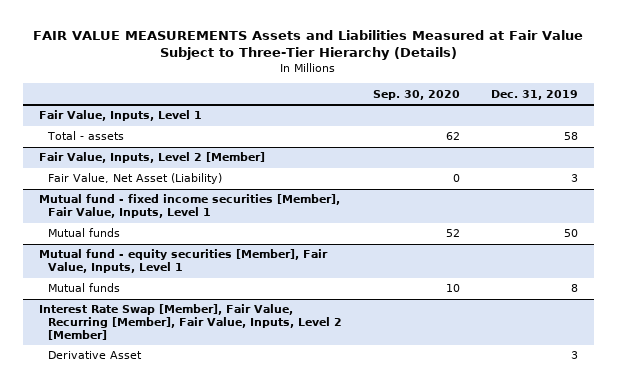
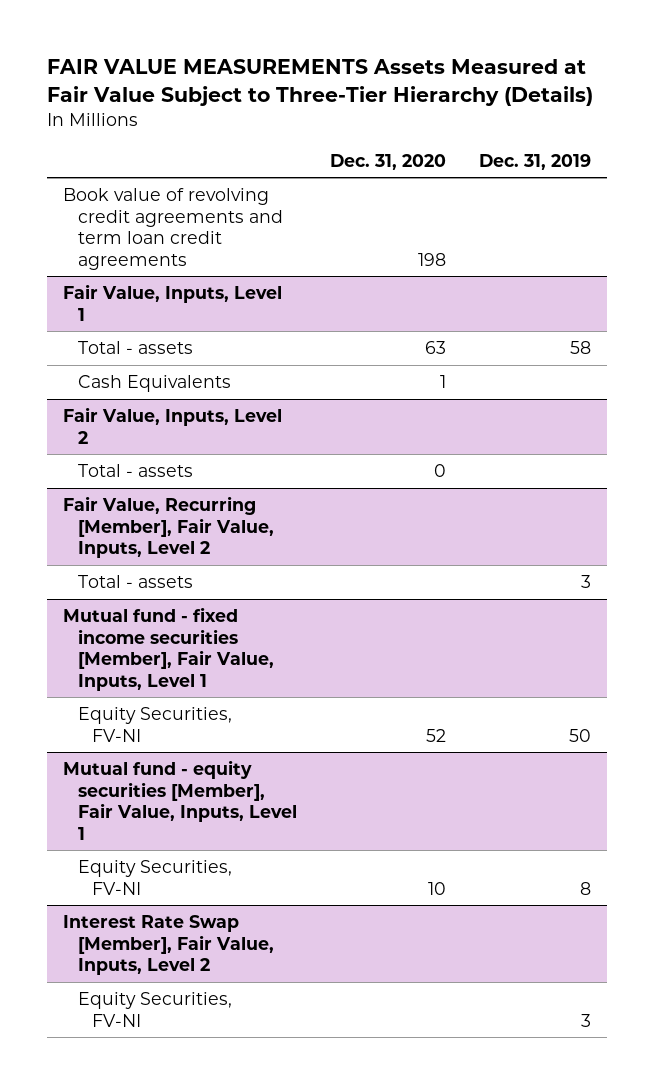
- FAIR VALUE MEASUREMENTS Assets and Liabilities Measured at Fair Value Subject to Three-Tier Hierarchy (Details)
+ FAIR VALUE MEASUREMENTS Assets Measured at Fair Value Subject to Three-Tier Hierarchy (Details)
- | Sep. 30, 2020 | Dec. 31, 2019
+ | Dec. 31, 2020 | Dec. 31, 2019
+ Book value of revolving credit agreements and term loan credit agreements | 198 |
- Fair Value, Inputs, Level 2 [Member]
- Fair Value, Net Asset (Liability) | 0 | 3
@ Fair Value, Inputs, Level 1
+ Cash Equivalents | 1 |
+ Fair Value, Inputs, Level 2
+ Total - assets | 0 |
+ Fair Value, Recurring [Member], Fair Value, Inputs, Level 2
+ Total - assets | | 3
@ Mutual fund - fixed income securities [Member], Fair Value, Inputs, Level 1
- Mutual funds | 52 | 50
+ Equity Securities, FV-NI | 52 | 50
@ Mutual fund - equity securities [Member], Fair Value, Inputs, Level 1
- Mutual funds | 10 | 8
- Interest Rate Swap [Member], Fair Value, Recurring [Member], Fair Value, Inputs, Level 2 [Member]
- Derivative Asset | | 3
@ Mutual fund - equity securities [Member], Fair Value, Inputs, Level 1
+ Equity Securities, FV-NI | 10 | 8
+ Interest Rate Swap [Member], Fair Value, Inputs, Level 2
+ Equity Securities, FV-NI | | 3

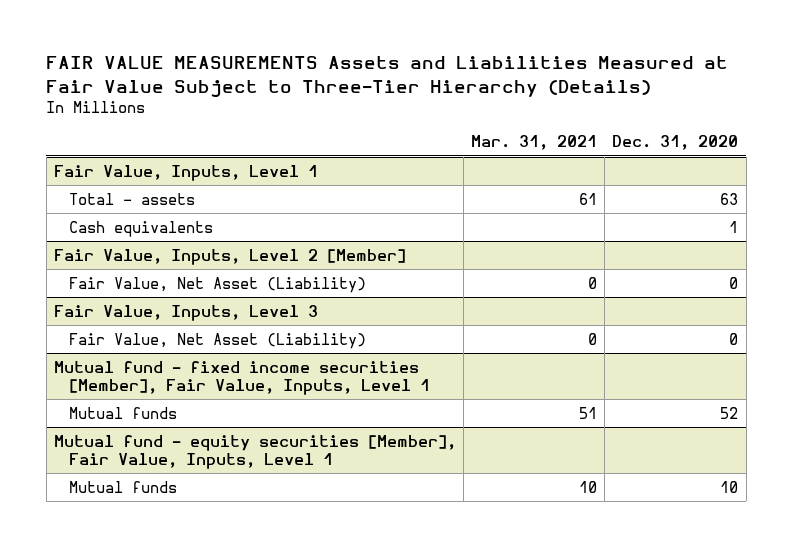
- FAIR VALUE MEASUREMENTS Assets Measured at Fair Value Subject to Three-Tier Hierarchy (Details)
+ FAIR VALUE MEASUREMENTS Assets and Liabilities Measured at Fair Value Subject to Three-Tier Hierarchy (Details)
- | Dec. 31, 2020 | Dec. 31, 2019
+ | Mar. 31, 2021 | Dec. 31, 2020
- Book value of revolving credit agreements and term loan credit agreements | 198 |
@ Fair Value, Inputs, Level 1
- Cash Equivalents | 1 |
- Fair Value, Inputs, Level 2
- Total - assets | 0 |
- Fair Value, Recurring [Member], Fair Value, Inputs, Level 2
- Total - assets | | 3
@ Fair Value, Inputs, Level 1
+ Cash equivalents | | 1
+ Fair Value, Inputs, Level 2 [Member]
+ Fair Value, Net Asset (Liability) | 0 | 0
+ Fair Value, Inputs, Level 3
+ Fair Value, Net Asset (Liability) | 0 | 0
@ Mutual fund - fixed income securities [Member], Fair Value, Inputs, Level 1
- Equity Securities, FV-NI | 52 | 50
+ Mutual funds | 51 | 52
@ Mutual fund - equity securities [Member], Fair Value, Inputs, Level 1
- Equity Securities, FV-NI | 10 | 8
- Interest Rate Swap [Member], Fair Value, Inputs, Level 2
- Equity Securities, FV-NI | | 3
@ Mutual fund - equity securities [Member], Fair Value, Inputs, Level 1
+ Mutual funds | 10 | 10

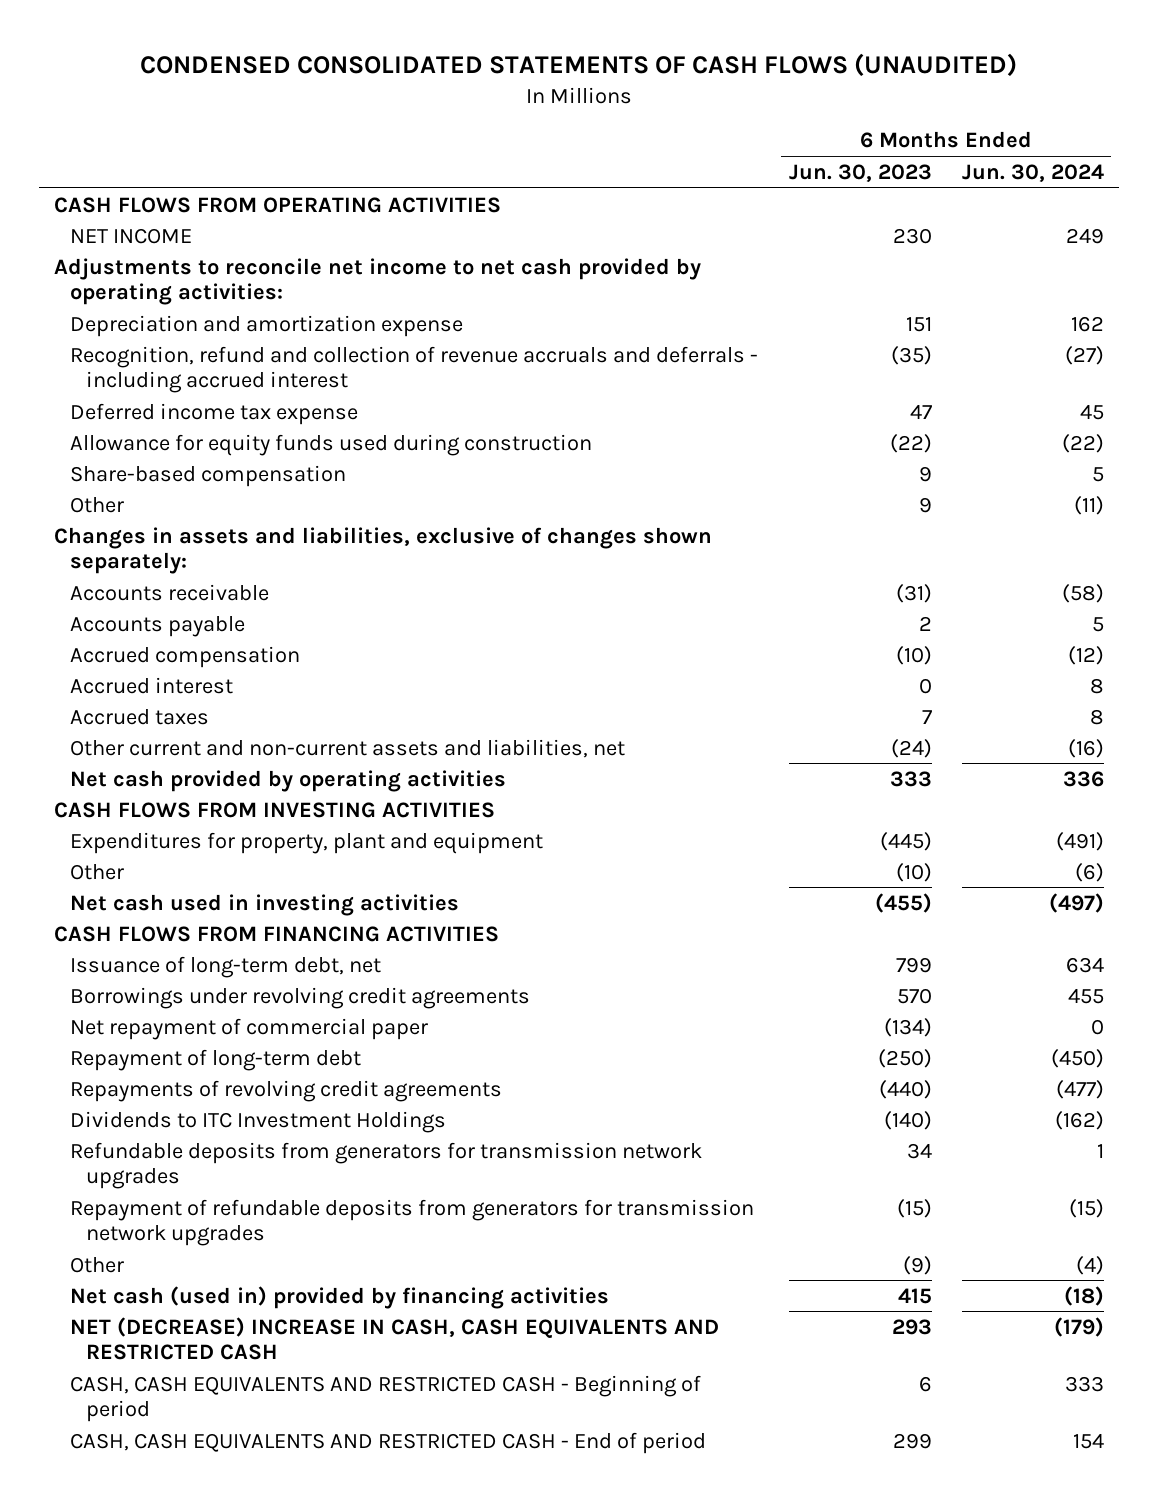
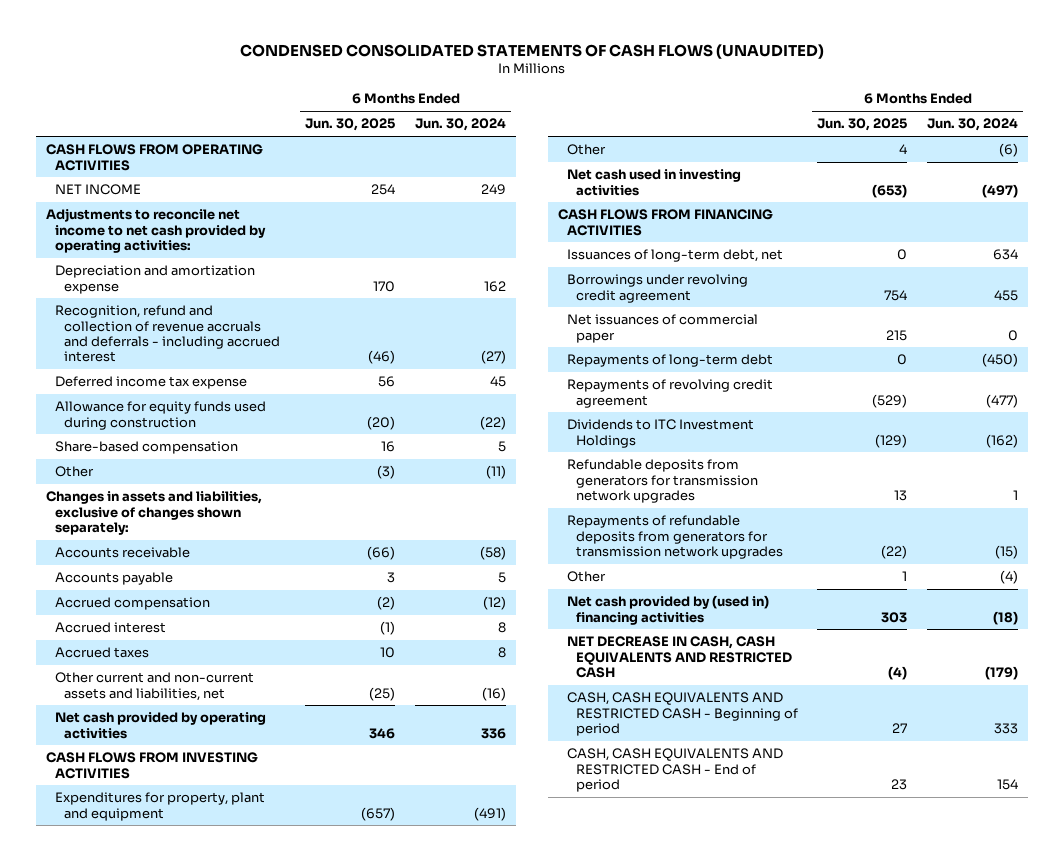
- | 6 Months Ended Jun. 30, 2023 | 6 Months Ended Jun. 30, 2024
+ | 6 Months Ended Jun. 30, 2025 | 6 Months Ended Jun. 30, 2024
- Issuance of long-term debt, net | 799 | 634
- Borrowings under revolving credit agreements | 570 | 455
- Net repayment of commercial paper | (134) | 0
- Repayment of long-term debt | (250) | (450)
- Repayments of revolving credit agreements | (440) | (477)
+ Issuances of long-term debt, net | 0 | 634
+ Borrowings under revolving credit agreement | 754 | 455
+ Net issuances of commercial paper | 215 | 0
+ Repayments of long-term debt | 0 | (450)
+ Repayments of revolving credit agreement | (529) | (477)
- Repayment of refundable deposits from generators for transmission network upgrades | (15) | (15)
+ Repayments of refundable deposits from generators for transmission network upgrades | (22) | (15)
- Net cash (used in) provided by financing activities | 415 | (18)
- NET (DECREASE) INCREASE IN CASH, CASH EQUIVALENTS AND RESTRICTED CASH | 293 | (179)
+ Net cash provided by (used in) financing activities | 303 | (18)
+ NET DECREASE IN CASH, CASH EQUIVALENTS AND RESTRICTED CASH | (4) | (179)

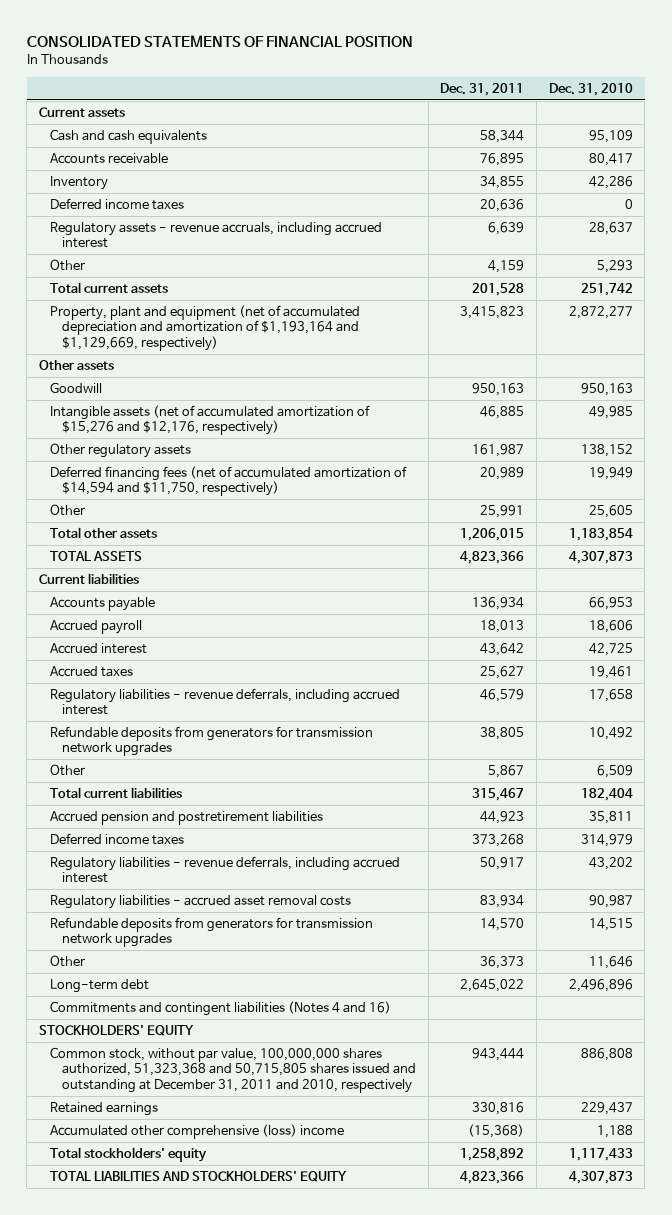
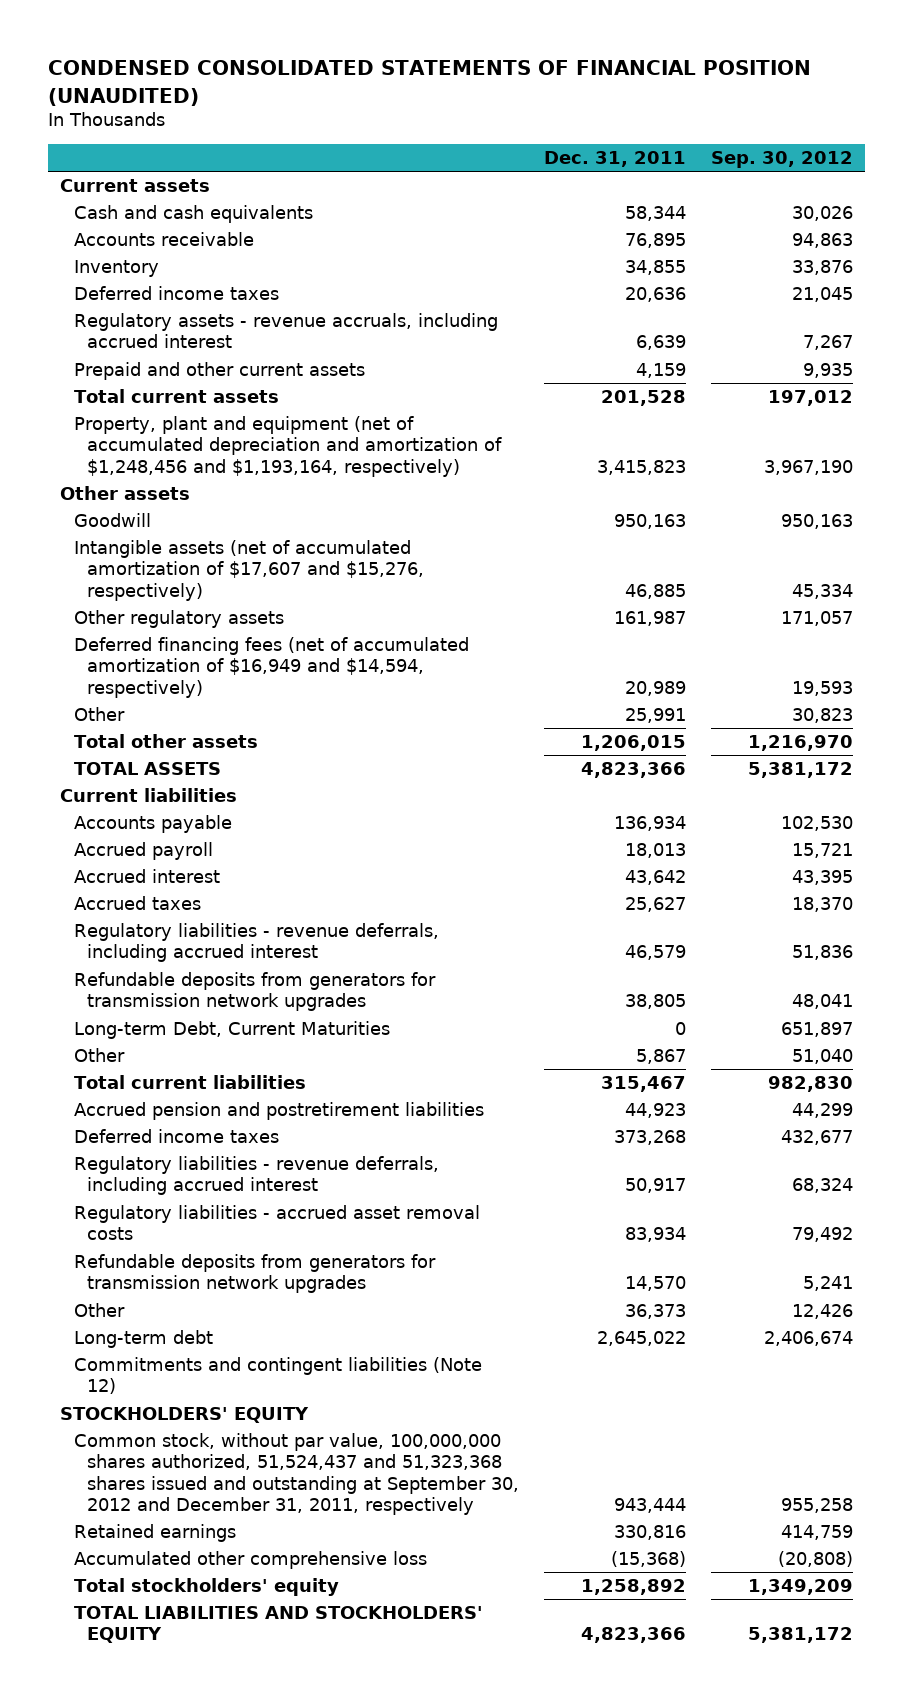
- CONSOLIDATED STATEMENTS OF FINANCIAL POSITION
+ CONDENSED CONSOLIDATED STATEMENTS OF FINANCIAL POSITION (UNAUDITED)
- | Dec. 31, 2011 | Dec. 31, 2010
+ | Dec. 31, 2011 | Sep. 30, 2012
- Other | 4,159 | 5,293
+ Prepaid and other current assets | 4,159 | 9,935
- Property, plant and equipment (net of accumulated depreciation and amortization of $1,193,164 and $1,129,669, respectively) | 3,415,823 | 2,872,277
+ Property, plant and equipment (net of accumulated depreciation and amortization of $1,248,456 and $1,193,164, respectively) | 3,415,823 | 3,967,190
- Intangible assets (net of accumulated amortization of $15,276 and $12,176, respectively) | 46,885 | 49,985
+ Intangible assets (net of accumulated amortization of $17,607 and $15,276, respectively) | 46,885 | 45,334
- Deferred financing fees (net of accumulated amortization of $14,594 and $11,750, respectively) | 20,989 | 19,949
+ Deferred financing fees (net of accumulated amortization of $16,949 and $14,594, respectively) | 20,989 | 19,593
+ Long-term Debt, Current Maturities | 0 | 651,897
- Commitments and contingent liabilities (Notes 4 and 16)
+ Commitments and contingent liabilities (Note 12)
- Common stock, without par value, 100,000,000 shares authorized, 51,323,368 and 50,715,805 shares issued and outstanding at December 31, 2011 and 2010, respectively | 943,444 | 886,808
+ Common stock, without par value, 100,000,000 shares authorized, 51,524,437 and 51,323,368 shares issued and outstanding at September 30, 2012 and December 31, 2011, respectively | 943,444 | 955,258
- Accumulated other comprehensive (loss) income | (15,368) | 1,188
+ Accumulated other comprehensive loss | (15,368) | (20,808)

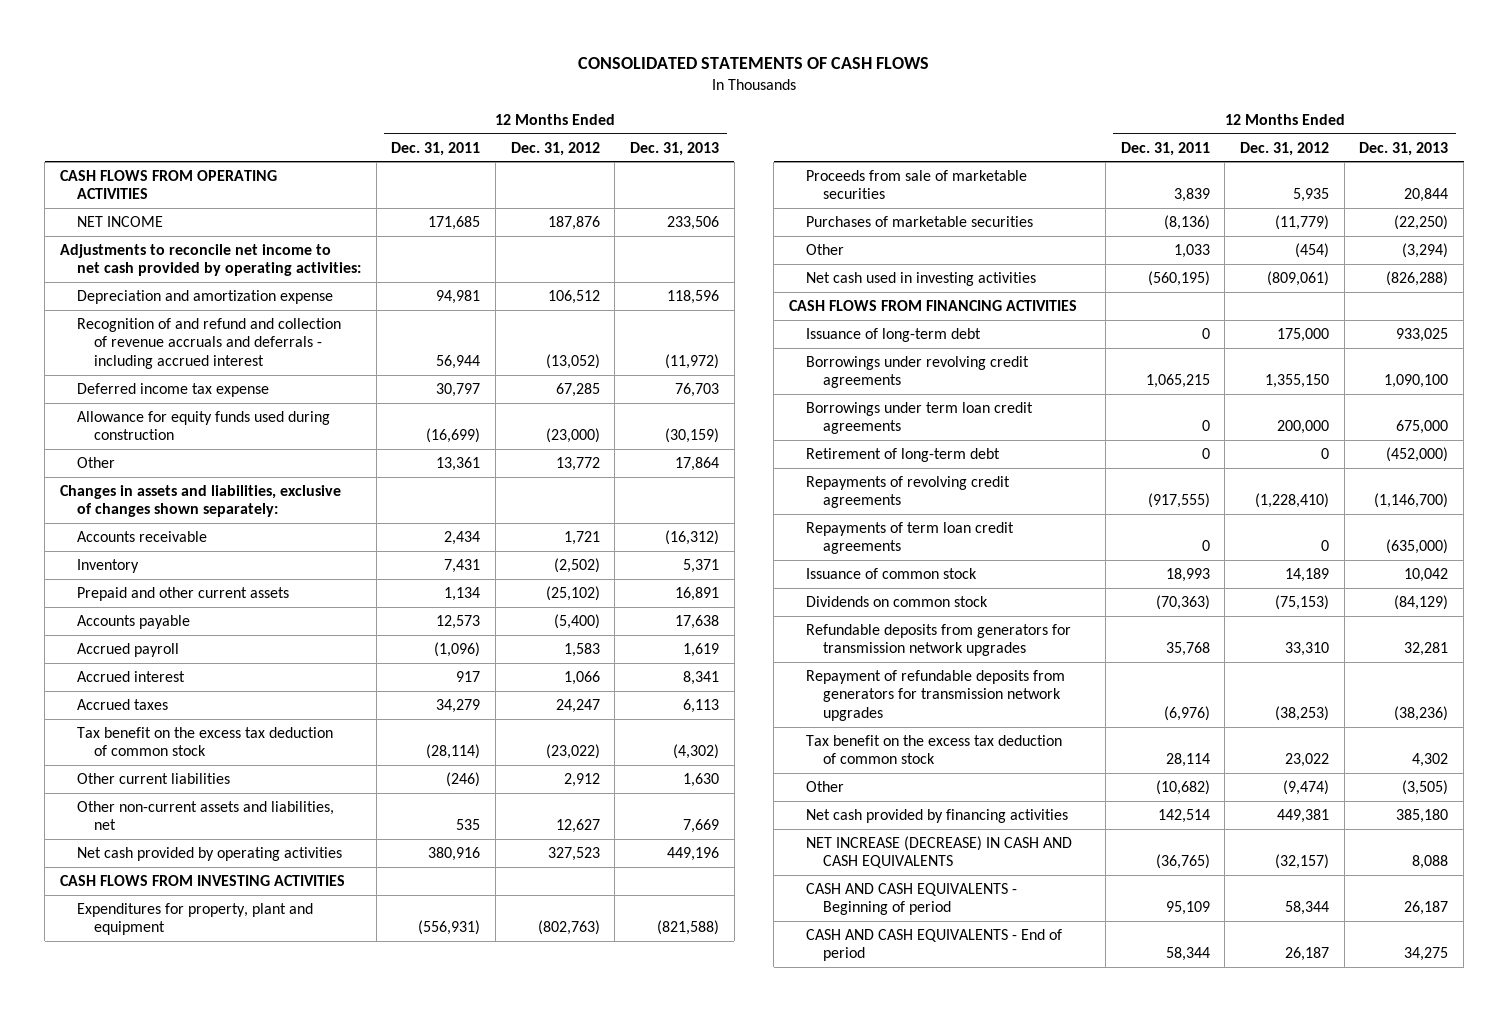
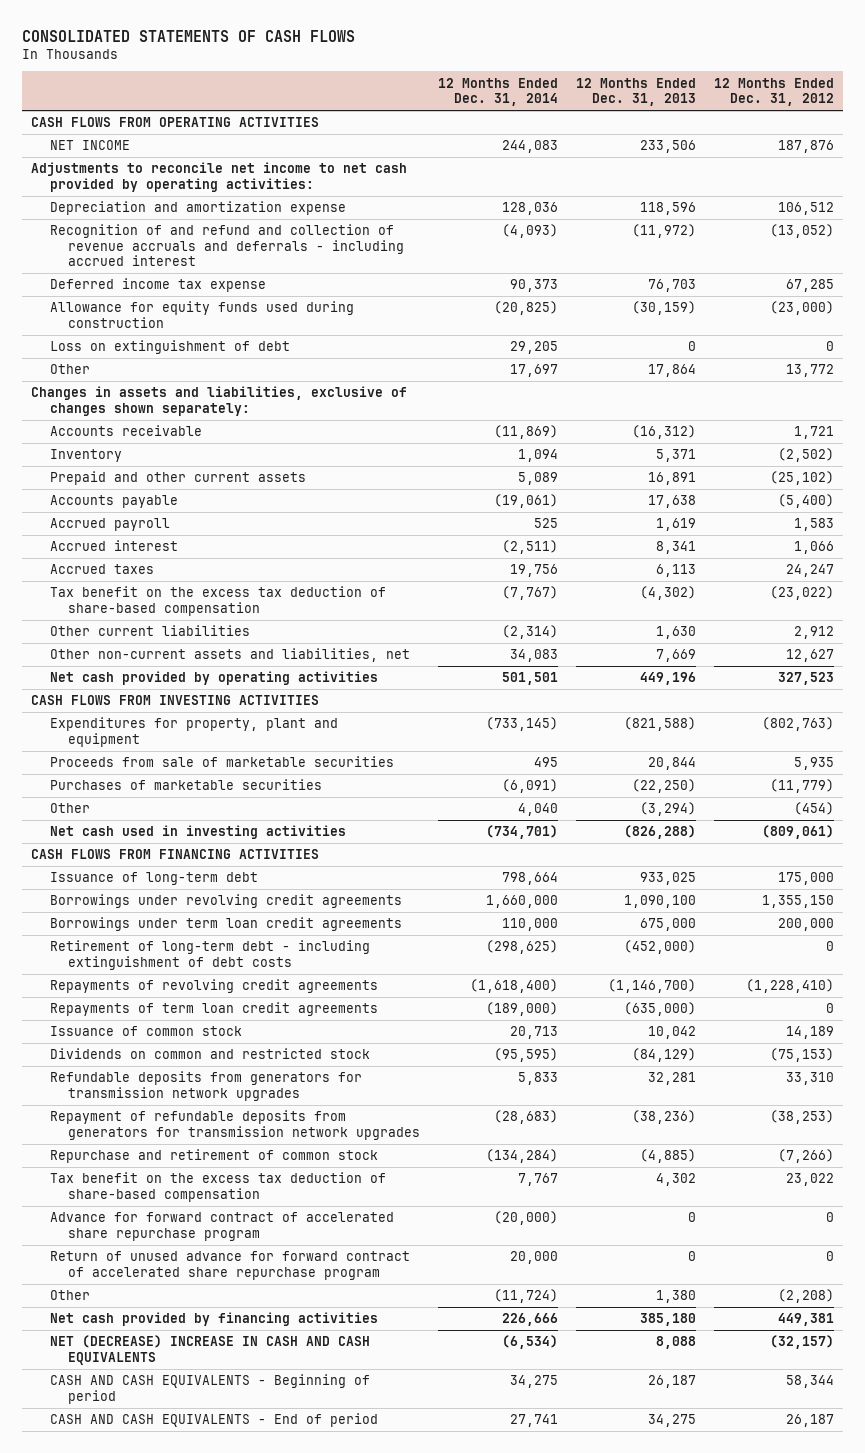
- | 12 Months Ended Dec. 31, 2011 | 12 Months Ended Dec. 31, 2012 | 12 Months Ended Dec. 31, 2013
+ | 12 Months Ended Dec. 31, 2014 | 12 Months Ended Dec. 31, 2013 | 12 Months Ended Dec. 31, 2012
+ Loss on extinguishment of debt | 29,205 | 0 | 0
- Tax benefit on the excess tax deduction of common stock | (28,114) | (23,022) | (4,302)
+ Tax benefit on the excess tax deduction of share-based compensation | (7,767) | (4,302) | (23,022)
- Retirement of long-term debt | 0 | 0 | (452,000)
+ Retirement of long-term debt - including extinguishment of debt costs | (298,625) | (452,000) | 0
- Dividends on common stock | (70,363) | (75,153) | (84,129)
+ Dividends on common and restricted stock | (95,595) | (84,129) | (75,153)
- Tax benefit on the excess tax deduction of common stock | 28,114 | 23,022 | 4,302
- Other | (10,682) | (9,474) | (3,505)
+ Repurchase and retirement of common stock | (134,284) | (4,885) | (7,266)
+ Tax benefit on the excess tax deduction of share-based compensation | 7,767 | 4,302 | 23,022
+ Advance for forward contract of accelerated share repurchase program | (20,000) | 0 | 0
+ Return of unused advance for forward contract of accelerated share repurchase program | 20,000 | 0 | 0
+ Other | (11,724) | 1,380 | (2,208)
- NET INCREASE (DECREASE) IN CASH AND CASH EQUIVALENTS | (36,765) | (32,157) | 8,088
+ NET (DECREASE) INCREASE IN CASH AND CASH EQUIVALENTS | (6,534) | 8,088 | (32,157)

